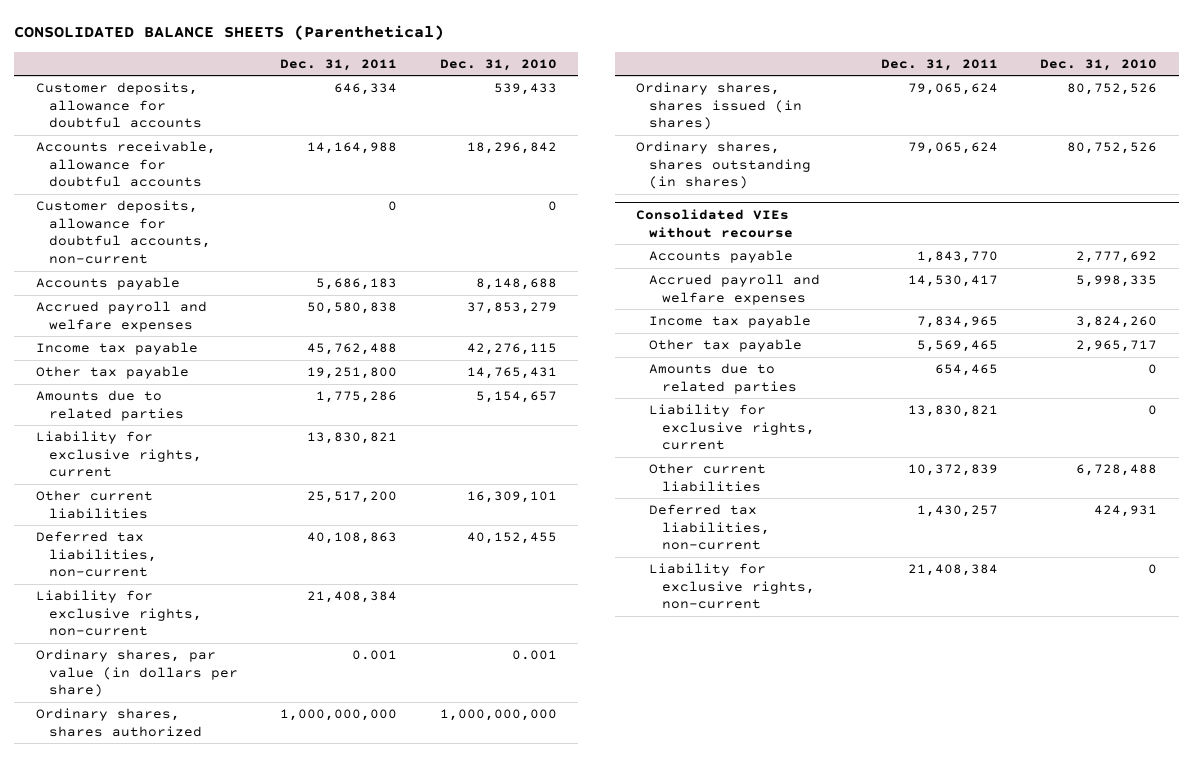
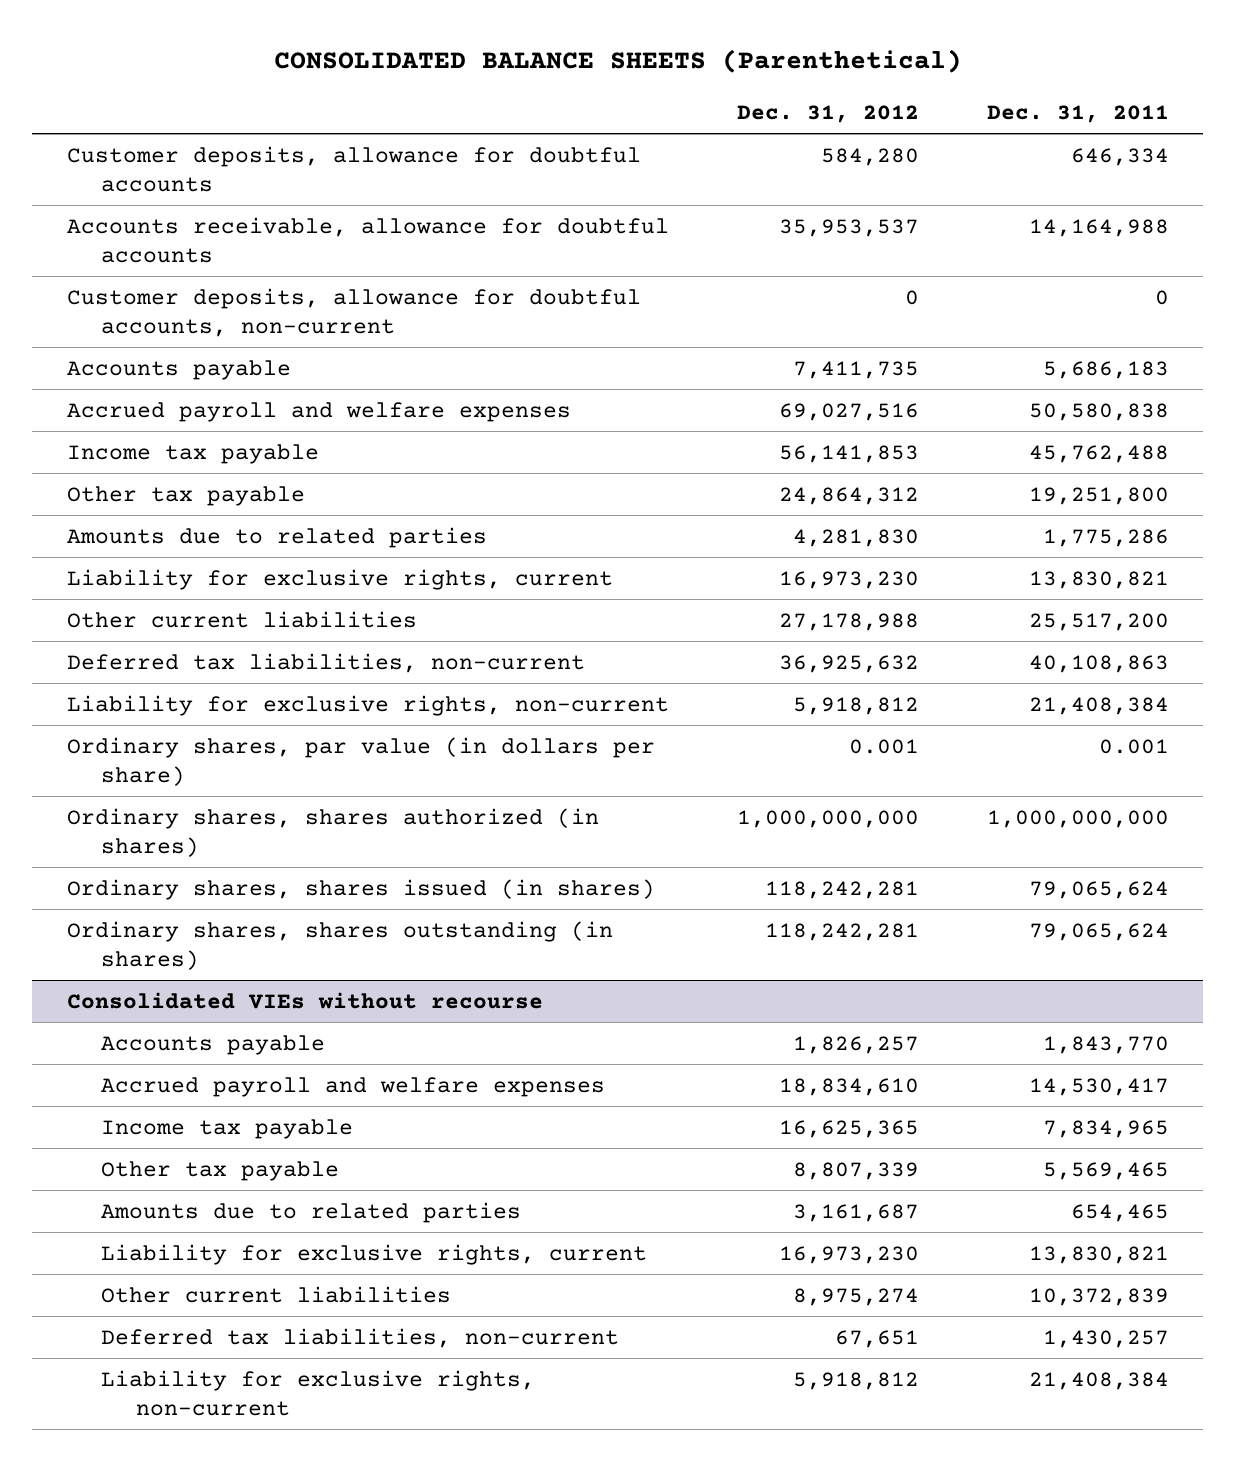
- | Dec. 31, 2011 | Dec. 31, 2010
+ | Dec. 31, 2012 | Dec. 31, 2011
- Ordinary shares, shares authorized | 1,000,000,000 | 1,000,000,000
+ Ordinary shares, shares authorized (in shares) | 1,000,000,000 | 1,000,000,000

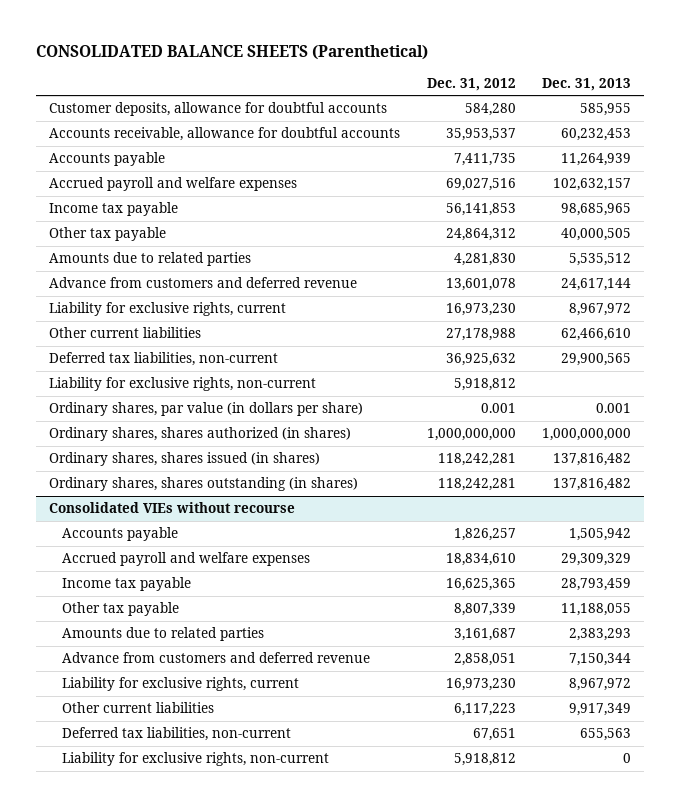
- | Dec. 31, 2012 | Dec. 31, 2011
+ | Dec. 31, 2012 | Dec. 31, 2013
- Customer deposits, allowance for doubtful accounts, non-current | 0 | 0
+ Advance from customers and deferred revenue | 13,601,078 | 24,617,144
@ Consolidated VIEs without recourse
+ Advance from customers and deferred revenue | 2,858,051 | 7,150,344
- Other current liabilities | 8,975,274 | 10,372,839
+ Other current liabilities | 6,117,223 | 9,917,349

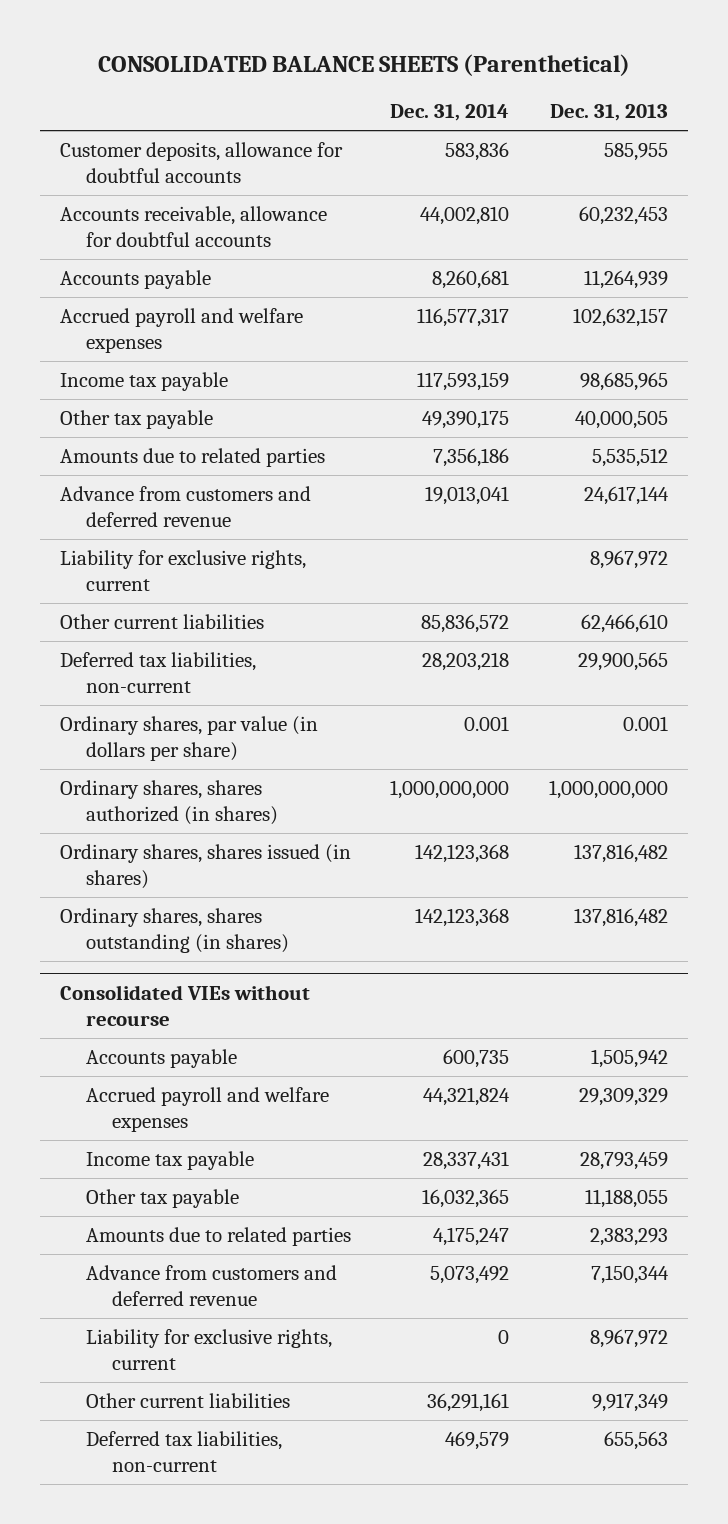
- | Dec. 31, 2012 | Dec. 31, 2013
+ | Dec. 31, 2014 | Dec. 31, 2013
- Liability for exclusive rights, non-current | 5,918,812 |
@ Consolidated VIEs without recourse
- Liability for exclusive rights, non-current | 5,918,812 | 0

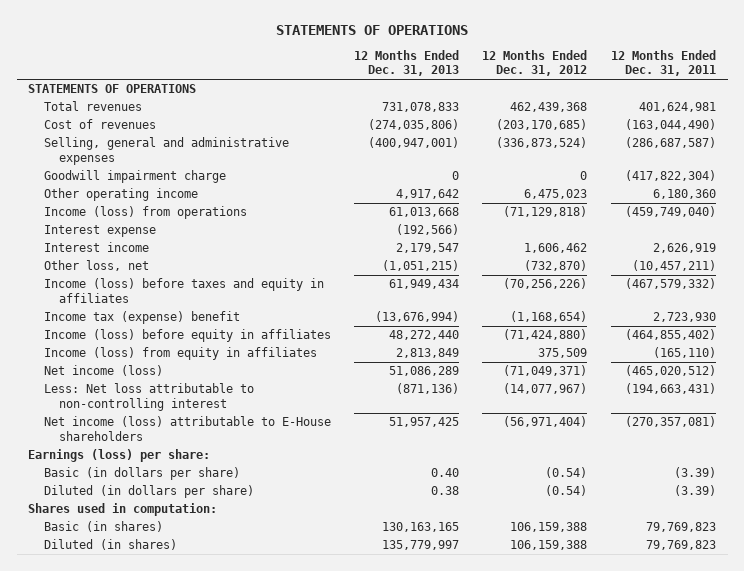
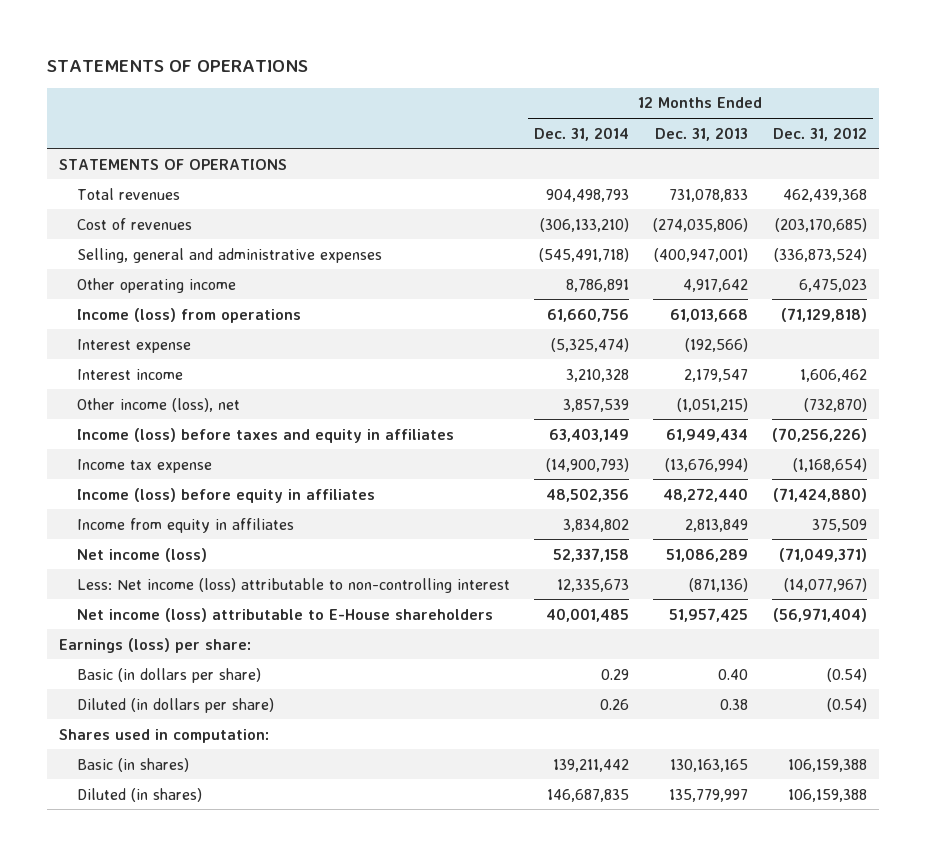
- | 12 Months Ended Dec. 31, 2013 | 12 Months Ended Dec. 31, 2012 | 12 Months Ended Dec. 31, 2011
+ | 12 Months Ended Dec. 31, 2014 | 12 Months Ended Dec. 31, 2013 | 12 Months Ended Dec. 31, 2012
- Goodwill impairment charge | 0 | 0 | (417,822,304)
- Other loss, net | (1,051,215) | (732,870) | (10,457,211)
+ Other income (loss), net | 3,857,539 | (1,051,215) | (732,870)
- Income tax (expense) benefit | (13,676,994) | (1,168,654) | 2,723,930
+ Income tax expense | (14,900,793) | (13,676,994) | (1,168,654)
- Income (loss) from equity in affiliates | 2,813,849 | 375,509 | (165,110)
+ Income from equity in affiliates | 3,834,802 | 2,813,849 | 375,509
- Less: Net loss attributable to non-controlling interest | (871,136) | (14,077,967) | (194,663,431)
+ Less: Net income (loss) attributable to non-controlling interest | 12,335,673 | (871,136) | (14,077,967)

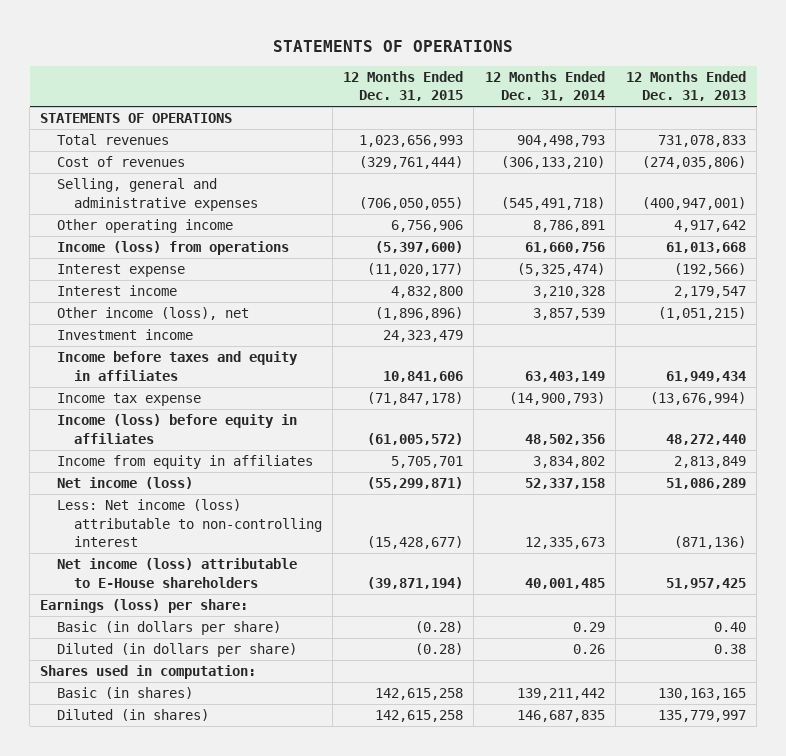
- | 12 Months Ended Dec. 31, 2014 | 12 Months Ended Dec. 31, 2013 | 12 Months Ended Dec. 31, 2012
+ | 12 Months Ended Dec. 31, 2015 | 12 Months Ended Dec. 31, 2014 | 12 Months Ended Dec. 31, 2013
- Income (loss) before taxes and equity in affiliates | 63,403,149 | 61,949,434 | (70,256,226)
+ Investment income | 24,323,479 | |
+ Income before taxes and equity in affiliates | 10,841,606 | 63,403,149 | 61,949,434

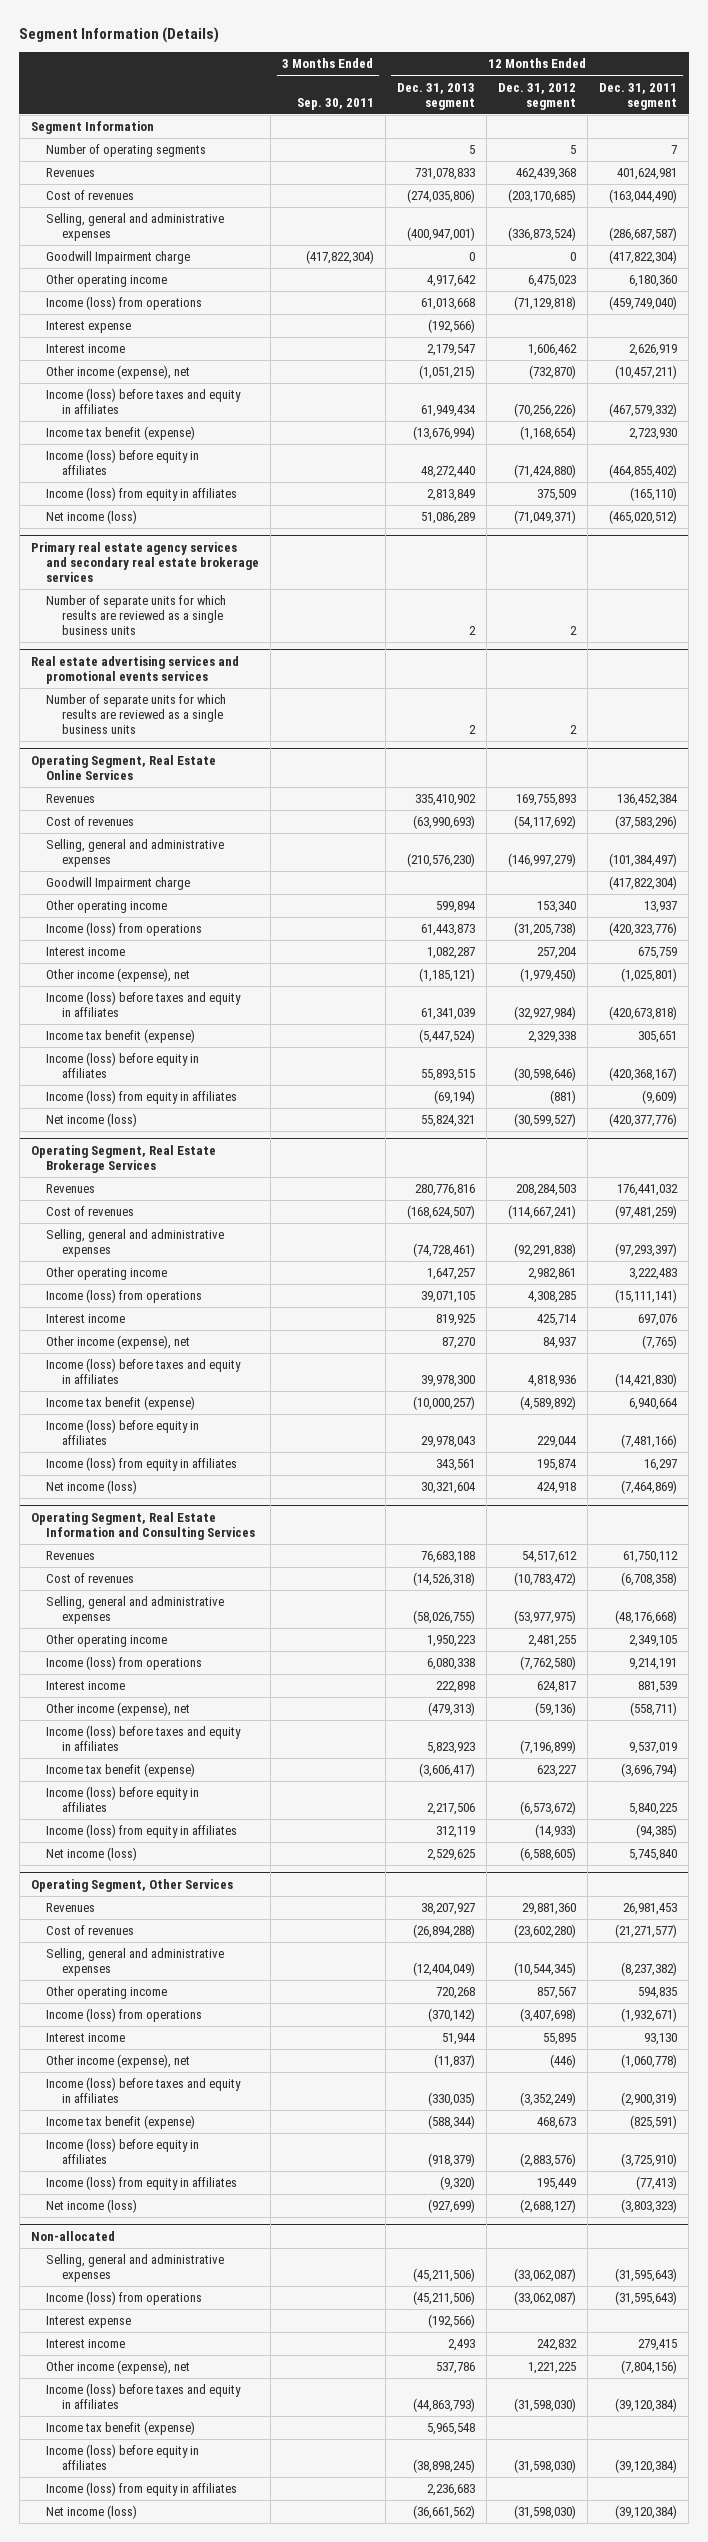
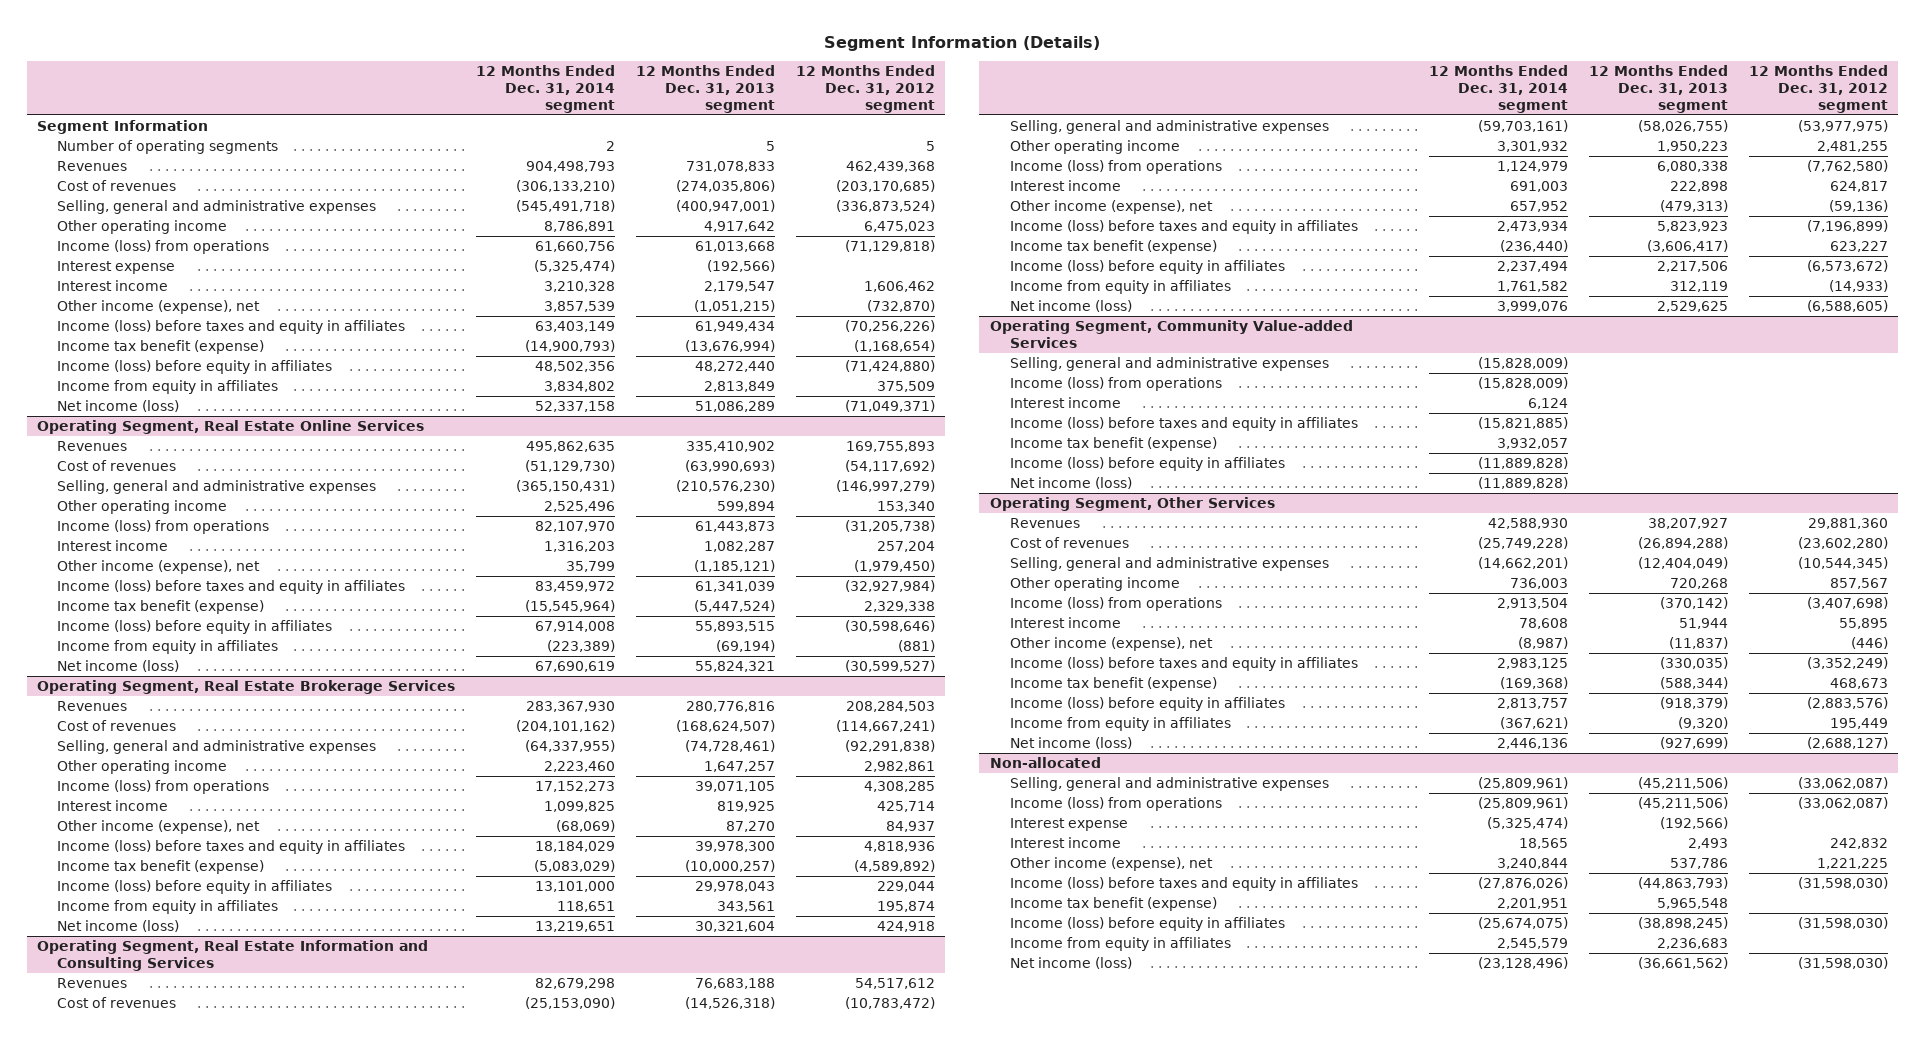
- | 3 Months Ended Sep. 30, 2011 | 12 Months Ended Dec. 31, 2013 segment | 12 Months Ended Dec. 31, 2012 segment | 12 Months Ended Dec. 31, 2011 segment
+ | 12 Months Ended Dec. 31, 2014 segment | 12 Months Ended Dec. 31, 2013 segment | 12 Months Ended Dec. 31, 2012 segment
- Goodwill Impairment charge | (417,822,304) | 0 | 0 | (417,822,304)
- Income (loss) from equity in affiliates | | 2,813,849 | 375,509 | (165,110)
+ Income from equity in affiliates | 3,834,802 | 2,813,849 | 375,509
- Primary real estate agency services and secondary real estate brokerage services
- Number of separate units for which results are reviewed as a single business units | | 2 | 2 |
- Real estate advertising services and promotional events services
- Number of separate units for which results are reviewed as a single business units | | 2 | 2 |
@ Operating Segment, Real Estate Online Services
- Goodwill Impairment charge | | | | (417,822,304)
- Income (loss) from equity in affiliates | | (69,194) | (881) | (9,609)
+ Income from equity in affiliates | (223,389) | (69,194) | (881)
@ Operating Segment, Real Estate Brokerage Services
- Income (loss) from equity in affiliates | | 343,561 | 195,874 | 16,297
+ Income from equity in affiliates | 118,651 | 343,561 | 195,874
@ Operating Segment, Real Estate Information and Consulting Services
- Income (loss) from equity in affiliates | | 312,119 | (14,933) | (94,385)
+ Income from equity in affiliates | 1,761,582 | 312,119 | (14,933)
+ Operating Segment, Community Value-added Services
+ Selling, general and administrative expenses | (15,828,009) | |
+ Income (loss) from operations | (15,828,009) | |
+ Interest income | 6,124 | |
+ Income (loss) before taxes and equity in affiliates | (15,821,885) | |
+ Income tax benefit (expense) | 3,932,057 | |
+ Income (loss) before equity in affiliates | (11,889,828) | |
+ Net income (loss) | (11,889,828) | |
@ Operating Segment, Other Services
- Income (loss) from equity in affiliates | | (9,320) | 195,449 | (77,413)
+ Income from equity in affiliates | (367,621) | (9,320) | 195,449
@ Non-allocated
- Income (loss) from equity in affiliates | | 2,236,683 | |
+ Income from equity in affiliates | 2,545,579 | 2,236,683 |

